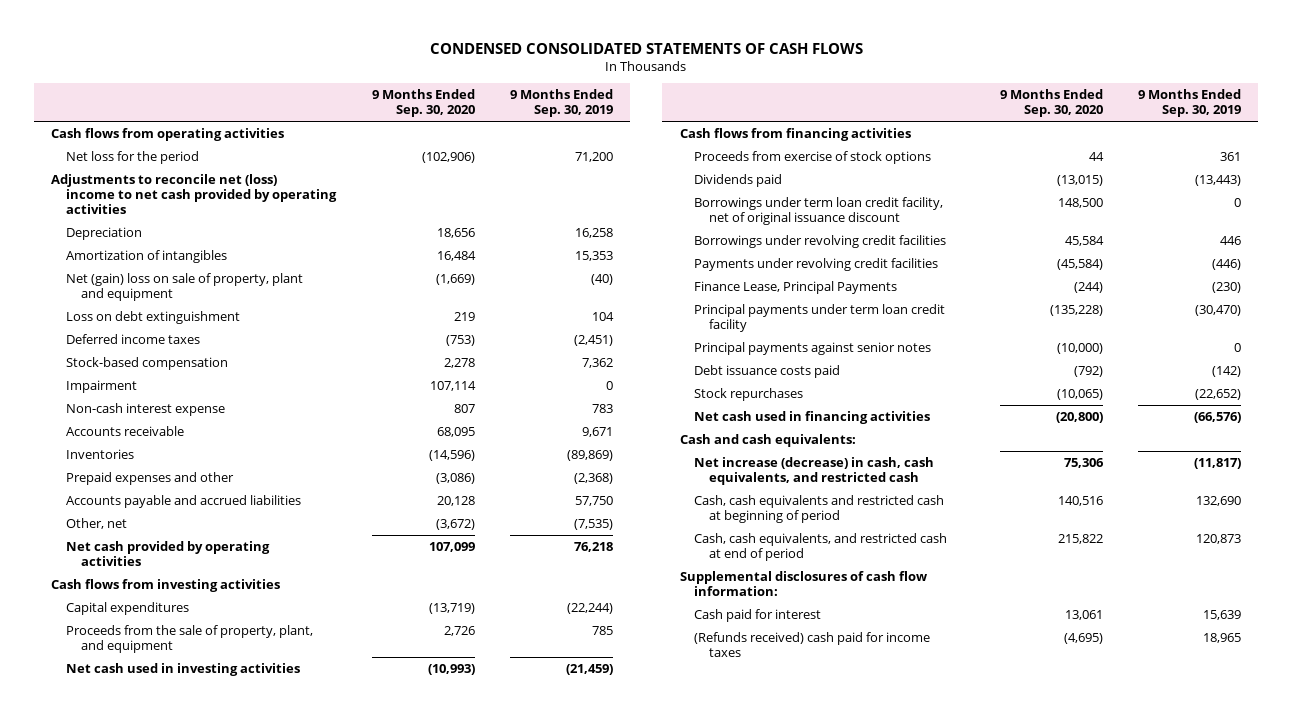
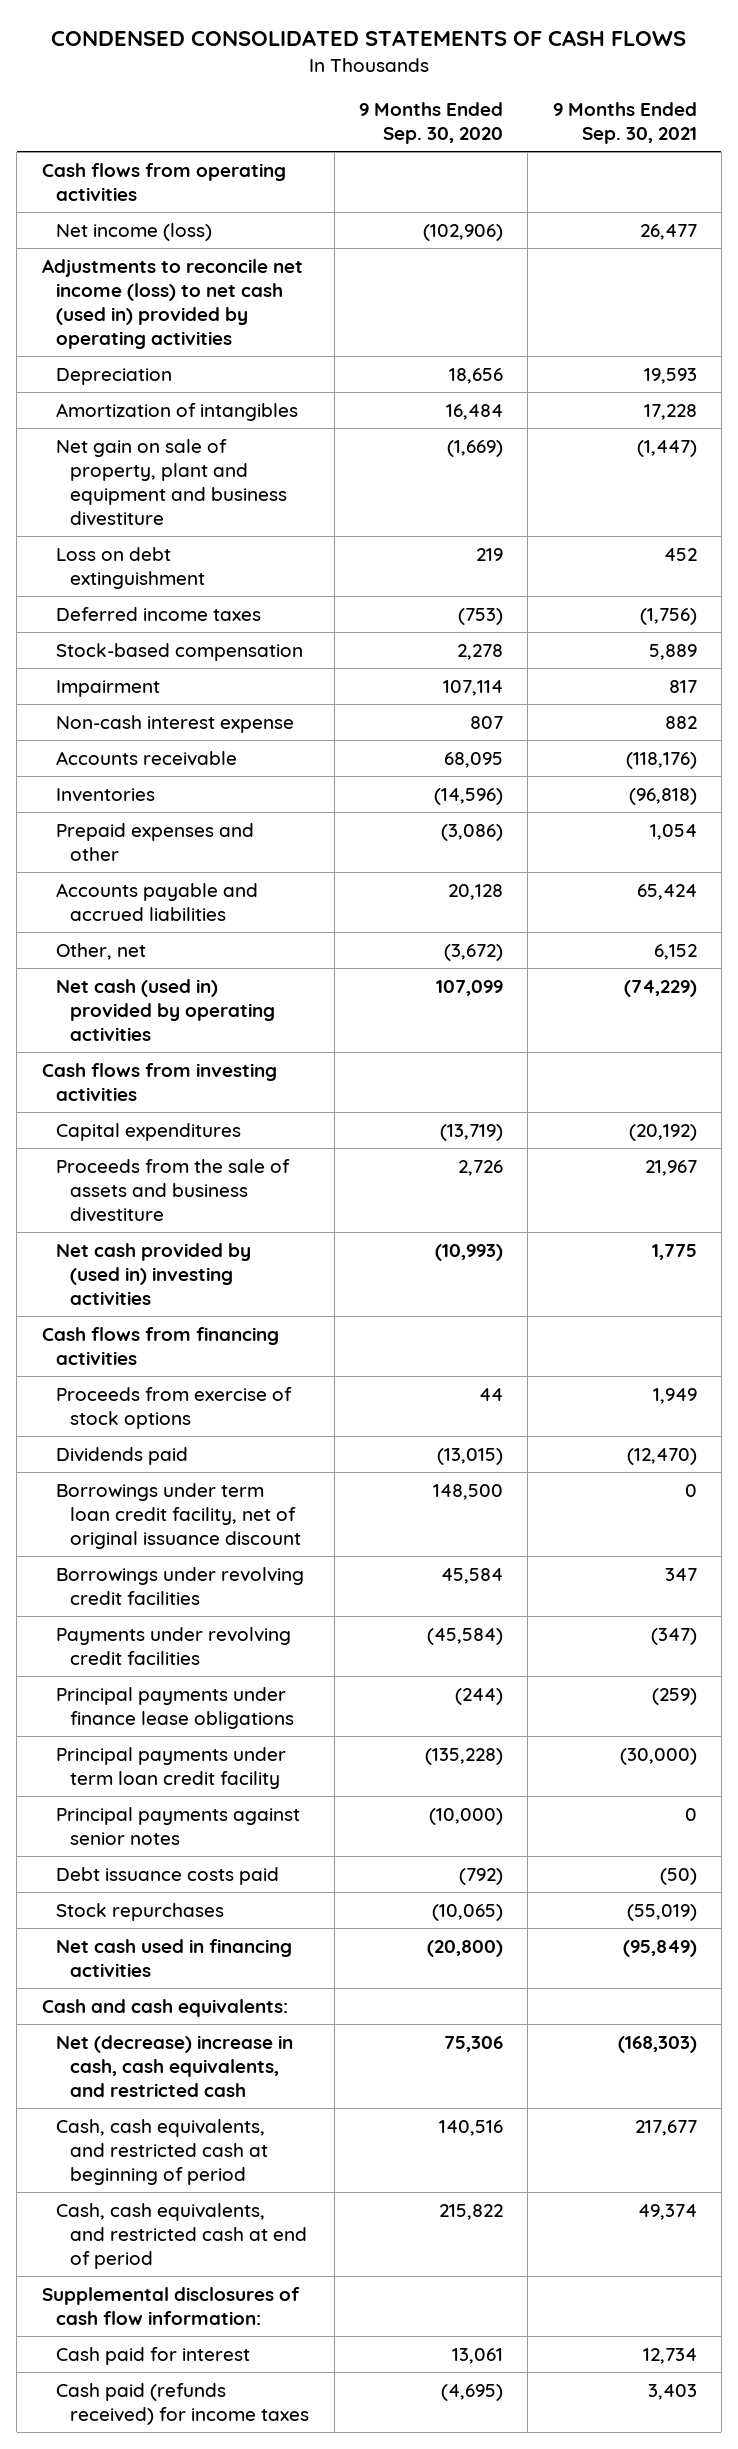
- | 9 Months Ended Sep. 30, 2020 | 9 Months Ended Sep. 30, 2019
+ | 9 Months Ended Sep. 30, 2020 | 9 Months Ended Sep. 30, 2021
- Net loss for the period | (102,906) | 71,200
- Adjustments to reconcile net (loss) income to net cash provided by operating activities
+ Net income (loss) | (102,906) | 26,477
+ Adjustments to reconcile net income (loss) to net cash (used in) provided by operating activities
- Net (gain) loss on sale of property, plant and equipment | (1,669) | (40)
+ Net gain on sale of property, plant and equipment and business divestiture | (1,669) | (1,447)
- Net cash provided by operating activities | 107,099 | 76,218
+ Net cash (used in) provided by operating activities | 107,099 | (74,229)
- Proceeds from the sale of property, plant, and equipment | 2,726 | 785
- Net cash used in investing activities | (10,993) | (21,459)
+ Proceeds from the sale of assets and business divestiture | 2,726 | 21,967
+ Net cash provided by (used in) investing activities | (10,993) | 1,775
- Finance Lease, Principal Payments | (244) | (230)
+ Principal payments under finance lease obligations | (244) | (259)
- Net increase (decrease) in cash, cash equivalents, and restricted cash | 75,306 | (11,817)
- Cash, cash equivalents and restricted cash at beginning of period | 140,516 | 132,690
+ Net (decrease) increase in cash, cash equivalents, and restricted cash | 75,306 | (168,303)
+ Cash, cash equivalents, and restricted cash at beginning of period | 140,516 | 217,677
- (Refunds received) cash paid for income taxes | (4,695) | 18,965
+ Cash paid (refunds received) for income taxes | (4,695) | 3,403

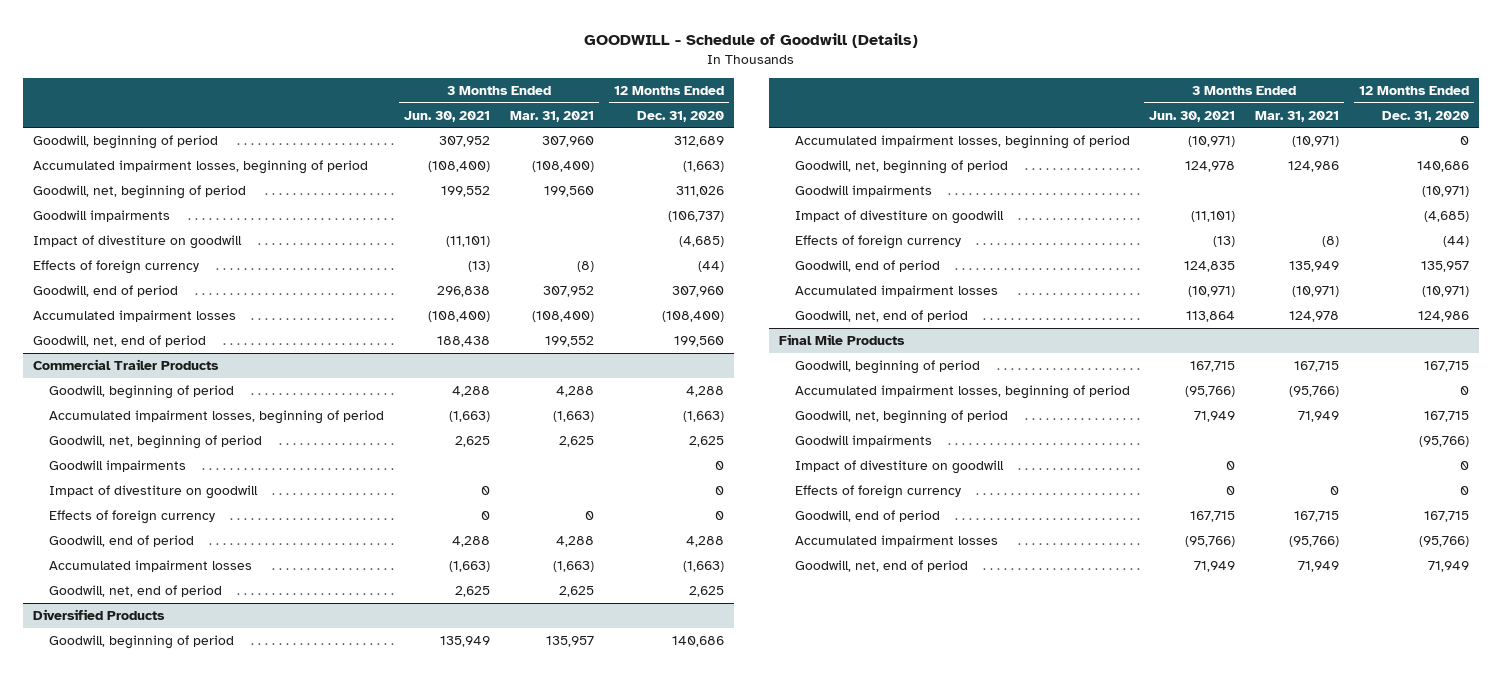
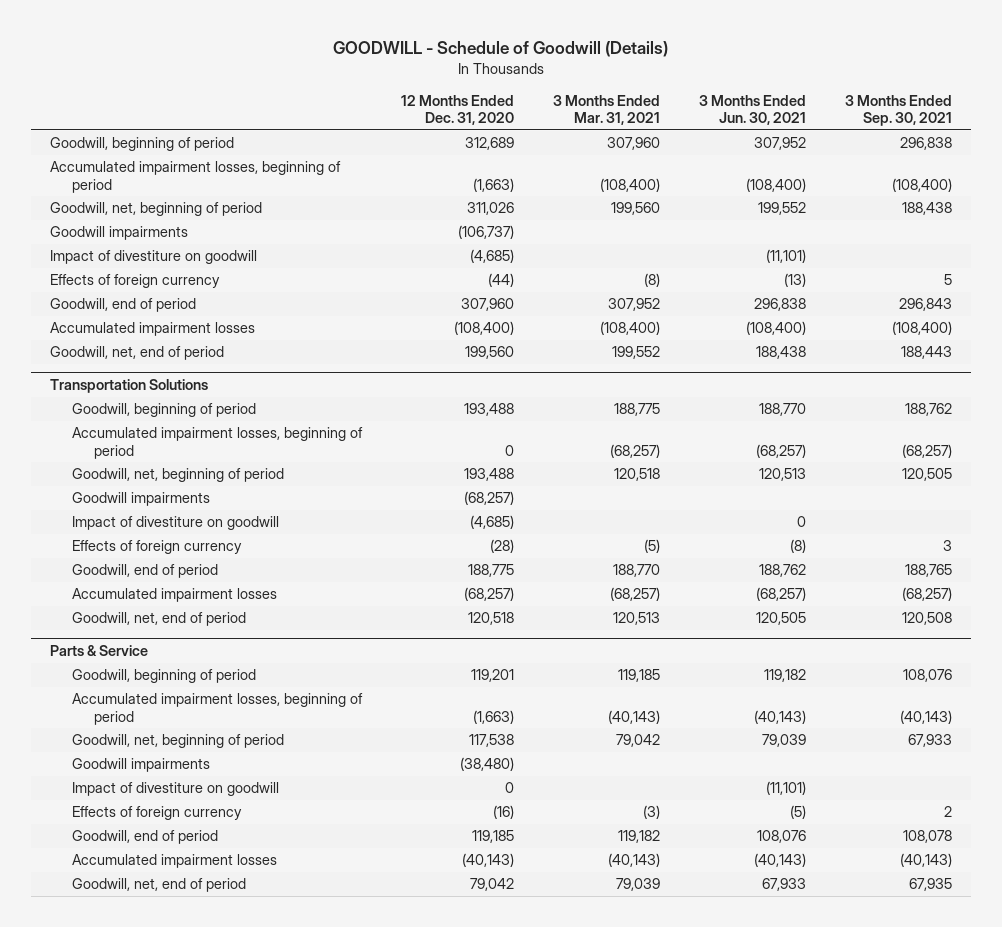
- | 3 Months Ended Jun. 30, 2021 | 3 Months Ended Mar. 31, 2021 | 12 Months Ended Dec. 31, 2020
+ | 12 Months Ended Dec. 31, 2020 | 3 Months Ended Mar. 31, 2021 | 3 Months Ended Jun. 30, 2021 | 3 Months Ended Sep. 30, 2021
- Commercial Trailer Products
- Goodwill, beginning of period | 4,288 | 4,288 | 4,288
- Accumulated impairment losses, beginning of period | (1,663) | (1,663) | (1,663)
- Goodwill, net, beginning of period | 2,625 | 2,625 | 2,625
- Goodwill impairments | | | 0
- Impact of divestiture on goodwill | 0 | | 0
- Effects of foreign currency | 0 | 0 | 0
- Goodwill, end of period | 4,288 | 4,288 | 4,288
- Accumulated impairment losses | (1,663) | (1,663) | (1,663)
- Goodwill, net, end of period | 2,625 | 2,625 | 2,625
- Diversified Products
- Goodwill, beginning of period | 135,949 | 135,957 | 140,686
- Accumulated impairment losses, beginning of period | (10,971) | (10,971) | 0
- Goodwill, net, beginning of period | 124,978 | 124,986 | 140,686
- Goodwill impairments | | | (10,971)
- Impact of divestiture on goodwill | (11,101) | | (4,685)
- Effects of foreign currency | (13) | (8) | (44)
- Goodwill, end of period | 124,835 | 135,949 | 135,957
- Accumulated impairment losses | (10,971) | (10,971) | (10,971)
- Goodwill, net, end of period | 113,864 | 124,978 | 124,986
- Final Mile Products
- Goodwill, beginning of period | 167,715 | 167,715 | 167,715
- Accumulated impairment losses, beginning of period | (95,766) | (95,766) | 0
- Goodwill, net, beginning of period | 71,949 | 71,949 | 167,715
- Goodwill impairments | | | (95,766)
- Impact of divestiture on goodwill | 0 | | 0
- Effects of foreign currency | 0 | 0 | 0
- Goodwill, end of period | 167,715 | 167,715 | 167,715
- Accumulated impairment losses | (95,766) | (95,766) | (95,766)
- Goodwill, net, end of period | 71,949 | 71,949 | 71,949
+ Transportation Solutions
+ Goodwill, beginning of period | 193,488 | 188,775 | 188,770 | 188,762
+ Accumulated impairment losses, beginning of period | 0 | (68,257) | (68,257) | (68,257)
+ Goodwill, net, beginning of period | 193,488 | 120,518 | 120,513 | 120,505
+ Goodwill impairments | (68,257) | | |
+ Impact of divestiture on goodwill | (4,685) | | 0 |
+ Effects of foreign currency | (28) | (5) | (8) | 3
+ Goodwill, end of period | 188,775 | 188,770 | 188,762 | 188,765
+ Accumulated impairment losses | (68,257) | (68,257) | (68,257) | (68,257)
+ Goodwill, net, end of period | 120,518 | 120,513 | 120,505 | 120,508
+ Parts & Service
+ Goodwill, beginning of period | 119,201 | 119,185 | 119,182 | 108,076
+ Accumulated impairment losses, beginning of period | (1,663) | (40,143) | (40,143) | (40,143)
+ Goodwill, net, beginning of period | 117,538 | 79,042 | 79,039 | 67,933
+ Goodwill impairments | (38,480) | | |
+ Impact of divestiture on goodwill | 0 | | (11,101) |
+ Effects of foreign currency | (16) | (3) | (5) | 2
+ Goodwill, end of period | 119,185 | 119,182 | 108,076 | 108,078
+ Accumulated impairment losses | (40,143) | (40,143) | (40,143) | (40,143)
+ Goodwill, net, end of period | 79,042 | 79,039 | 67,933 | 67,935

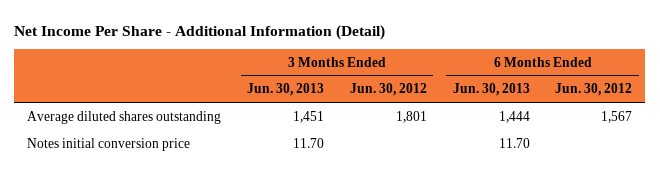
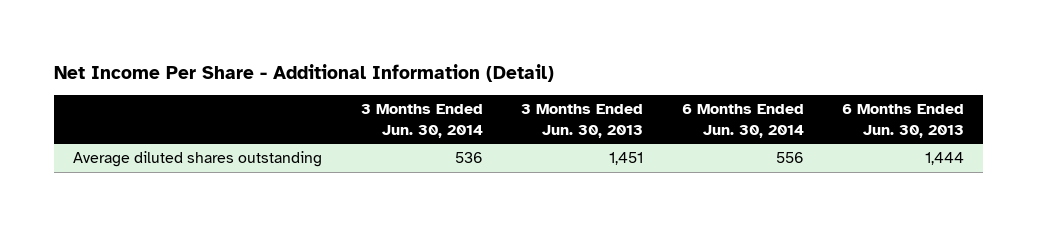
- | 3 Months Ended Jun. 30, 2013 | 3 Months Ended Jun. 30, 2012 | 6 Months Ended Jun. 30, 2013 | 6 Months Ended Jun. 30, 2012
+ | 3 Months Ended Jun. 30, 2014 | 3 Months Ended Jun. 30, 2013 | 6 Months Ended Jun. 30, 2014 | 6 Months Ended Jun. 30, 2013
- Notes initial conversion price | 11.70 | | 11.70 |

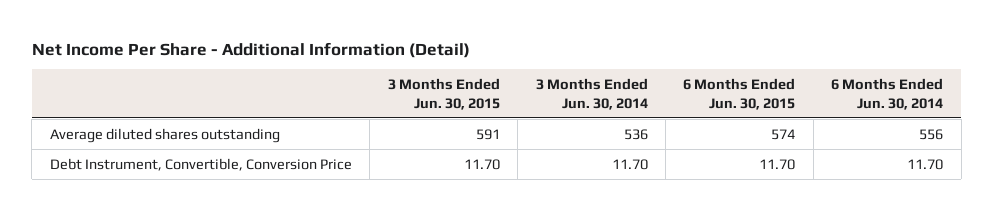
- | 3 Months Ended Jun. 30, 2014 | 3 Months Ended Jun. 30, 2013 | 6 Months Ended Jun. 30, 2014 | 6 Months Ended Jun. 30, 2013
+ | 3 Months Ended Jun. 30, 2015 | 3 Months Ended Jun. 30, 2014 | 6 Months Ended Jun. 30, 2015 | 6 Months Ended Jun. 30, 2014
+ Debt Instrument, Convertible, Conversion Price | 11.70 | 11.70 | 11.70 | 11.70

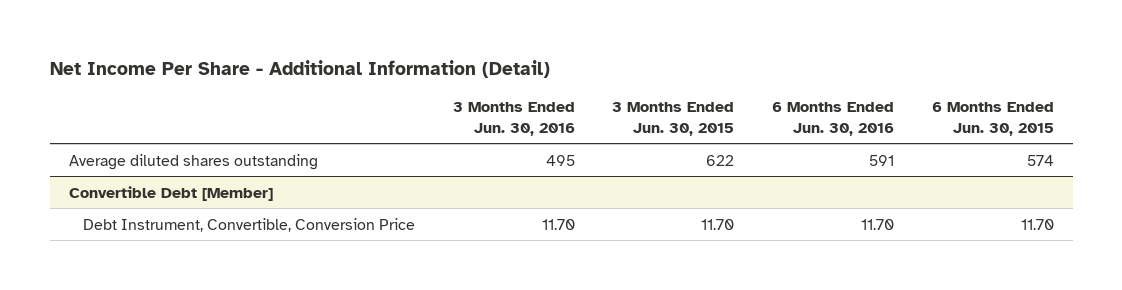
- | 3 Months Ended Jun. 30, 2015 | 3 Months Ended Jun. 30, 2014 | 6 Months Ended Jun. 30, 2015 | 6 Months Ended Jun. 30, 2014
+ | 3 Months Ended Jun. 30, 2016 | 3 Months Ended Jun. 30, 2015 | 6 Months Ended Jun. 30, 2016 | 6 Months Ended Jun. 30, 2015
- Average diluted shares outstanding | 591 | 536 | 574 | 556
+ Average diluted shares outstanding | 495 | 622 | 591 | 574
+ Convertible Debt [Member]

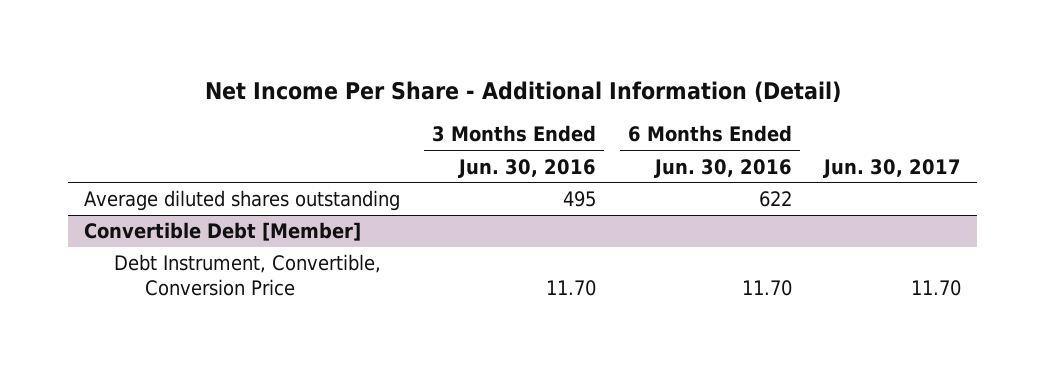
- | 3 Months Ended Jun. 30, 2016 | 3 Months Ended Jun. 30, 2015 | 6 Months Ended Jun. 30, 2016 | 6 Months Ended Jun. 30, 2015
+ | 3 Months Ended Jun. 30, 2016 | 6 Months Ended Jun. 30, 2016 | Jun. 30, 2017
- Average diluted shares outstanding | 495 | 622 | 591 | 574
+ Average diluted shares outstanding | 495 | 622 |

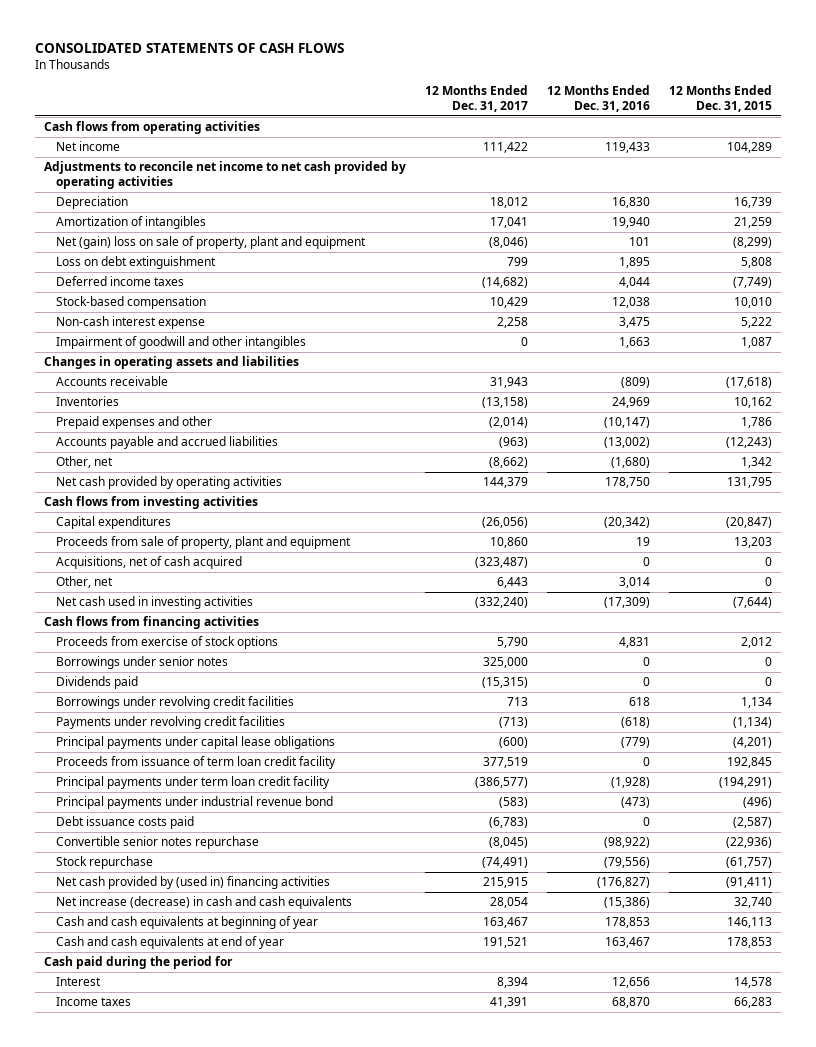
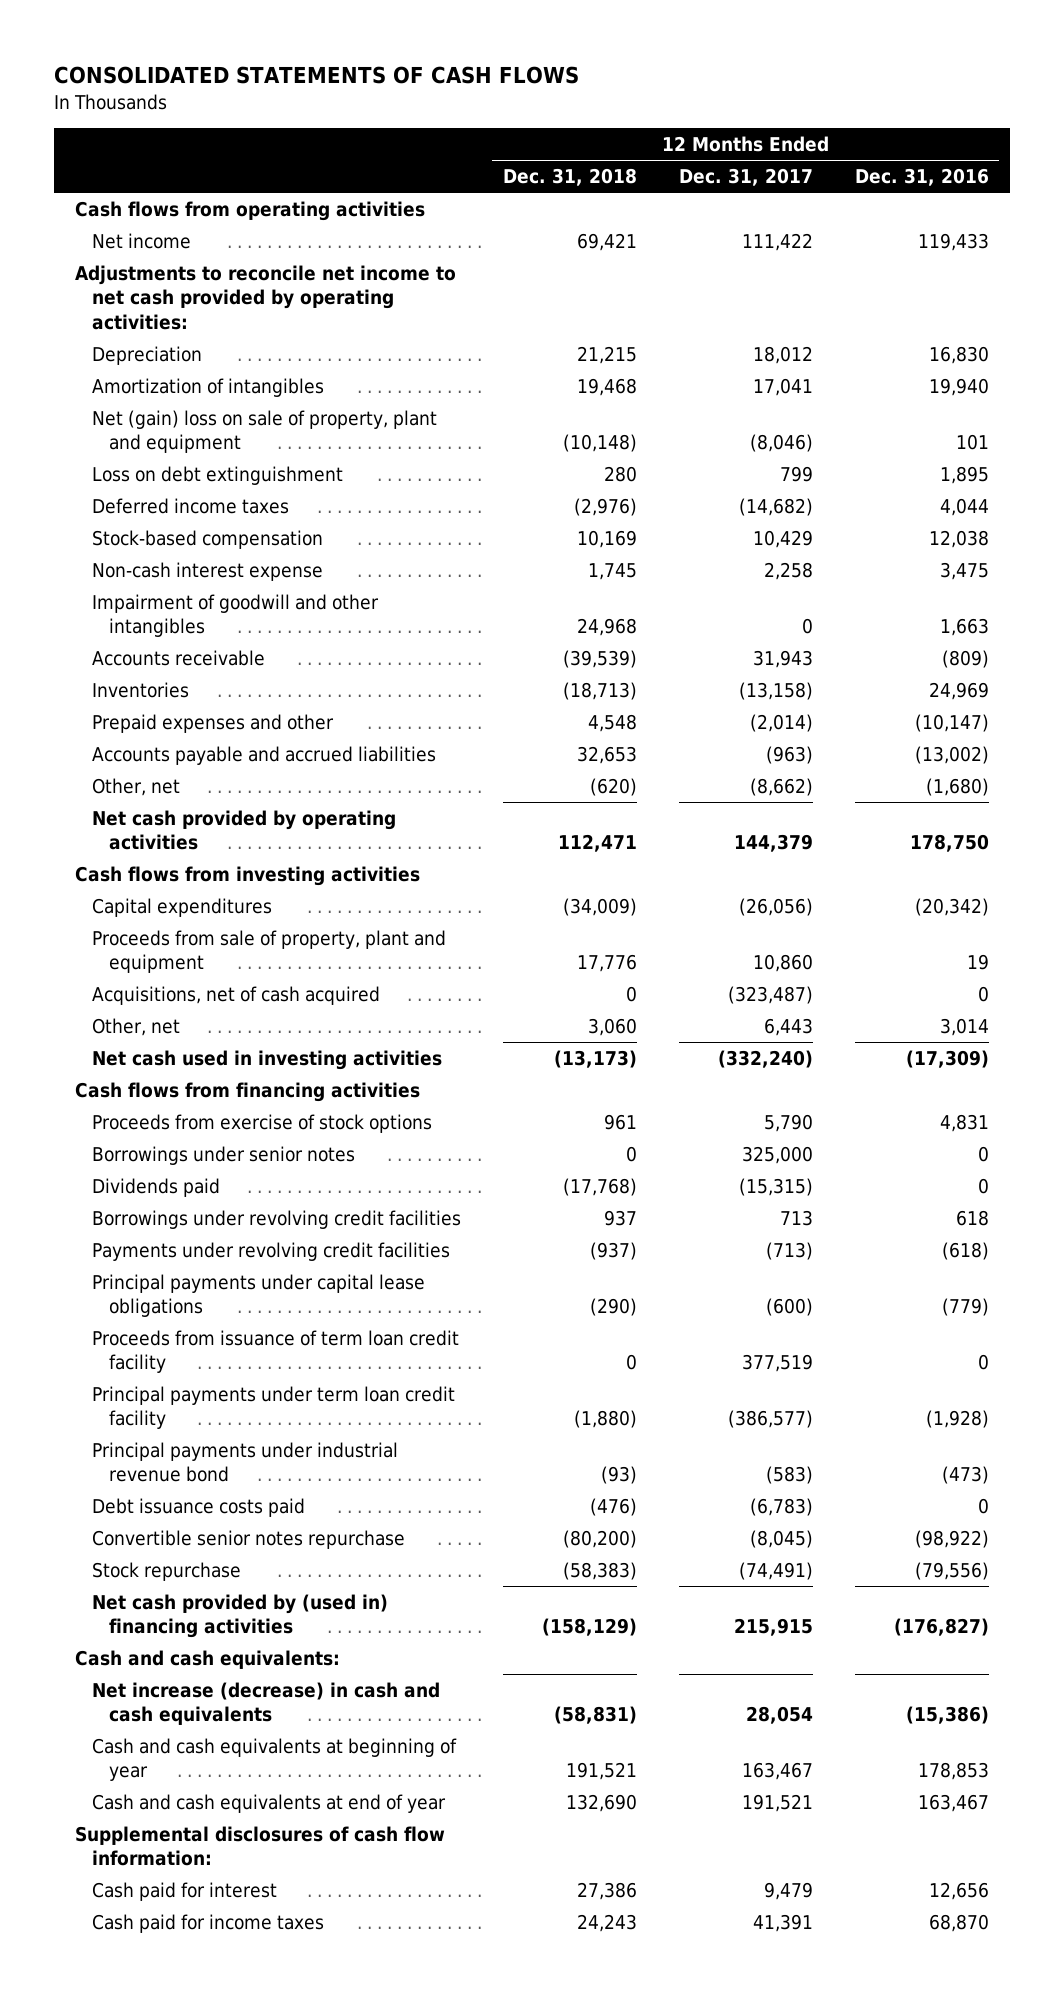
- | 12 Months Ended Dec. 31, 2017 | 12 Months Ended Dec. 31, 2016 | 12 Months Ended Dec. 31, 2015
+ | 12 Months Ended Dec. 31, 2018 | 12 Months Ended Dec. 31, 2017 | 12 Months Ended Dec. 31, 2016
- Adjustments to reconcile net income to net cash provided by operating activities
+ Adjustments to reconcile net income to net cash provided by operating activities:
- Changes in operating assets and liabilities
+ Cash and cash equivalents:
- Cash paid during the period for
- Interest | 8,394 | 12,656 | 14,578
- Income taxes | 41,391 | 68,870 | 66,283
+ Supplemental disclosures of cash flow information:
+ Cash paid for interest | 27,386 | 9,479 | 12,656
+ Cash paid for income taxes | 24,243 | 41,391 | 68,870

